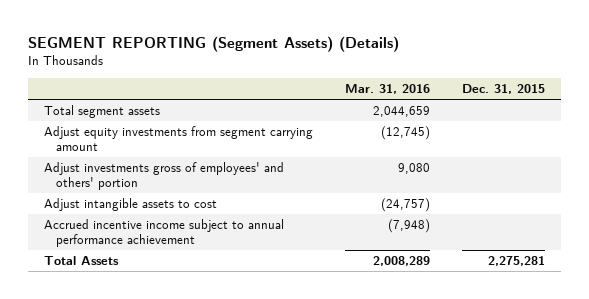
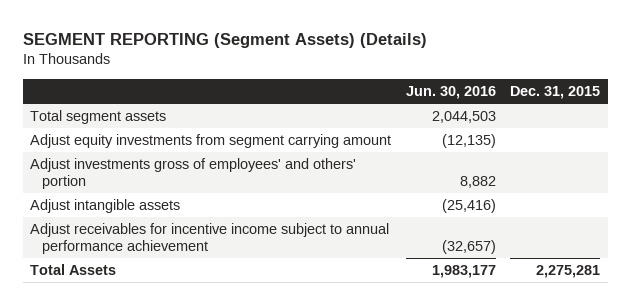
- | Mar. 31, 2016 | Dec. 31, 2015
+ | Jun. 30, 2016 | Dec. 31, 2015
- Adjust intangible assets to cost | (24,757) |
- Accrued incentive income subject to annual performance achievement | (7,948) |
+ Adjust intangible assets | (25,416) |
+ Adjust receivables for incentive income subject to annual performance achievement | (32,657) |

